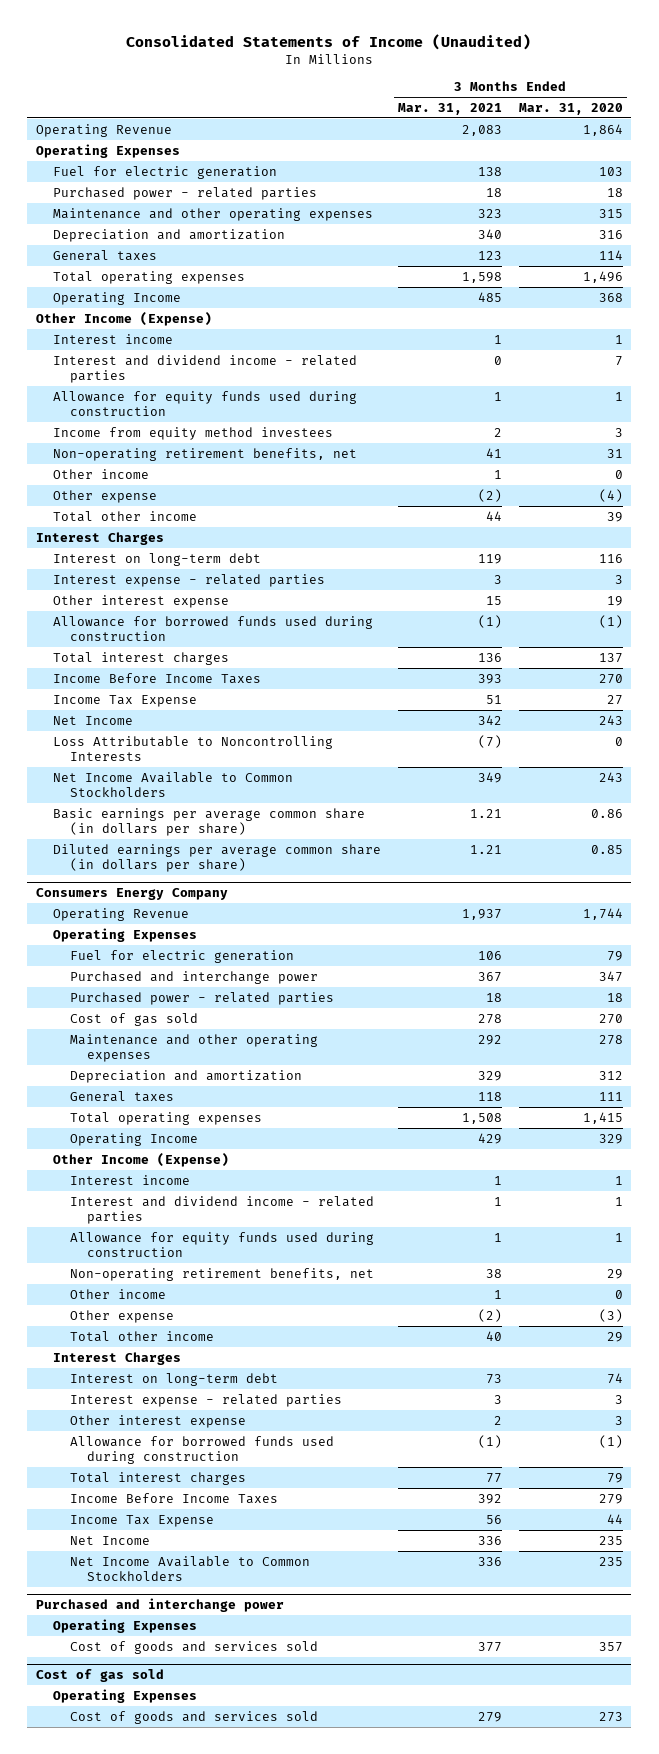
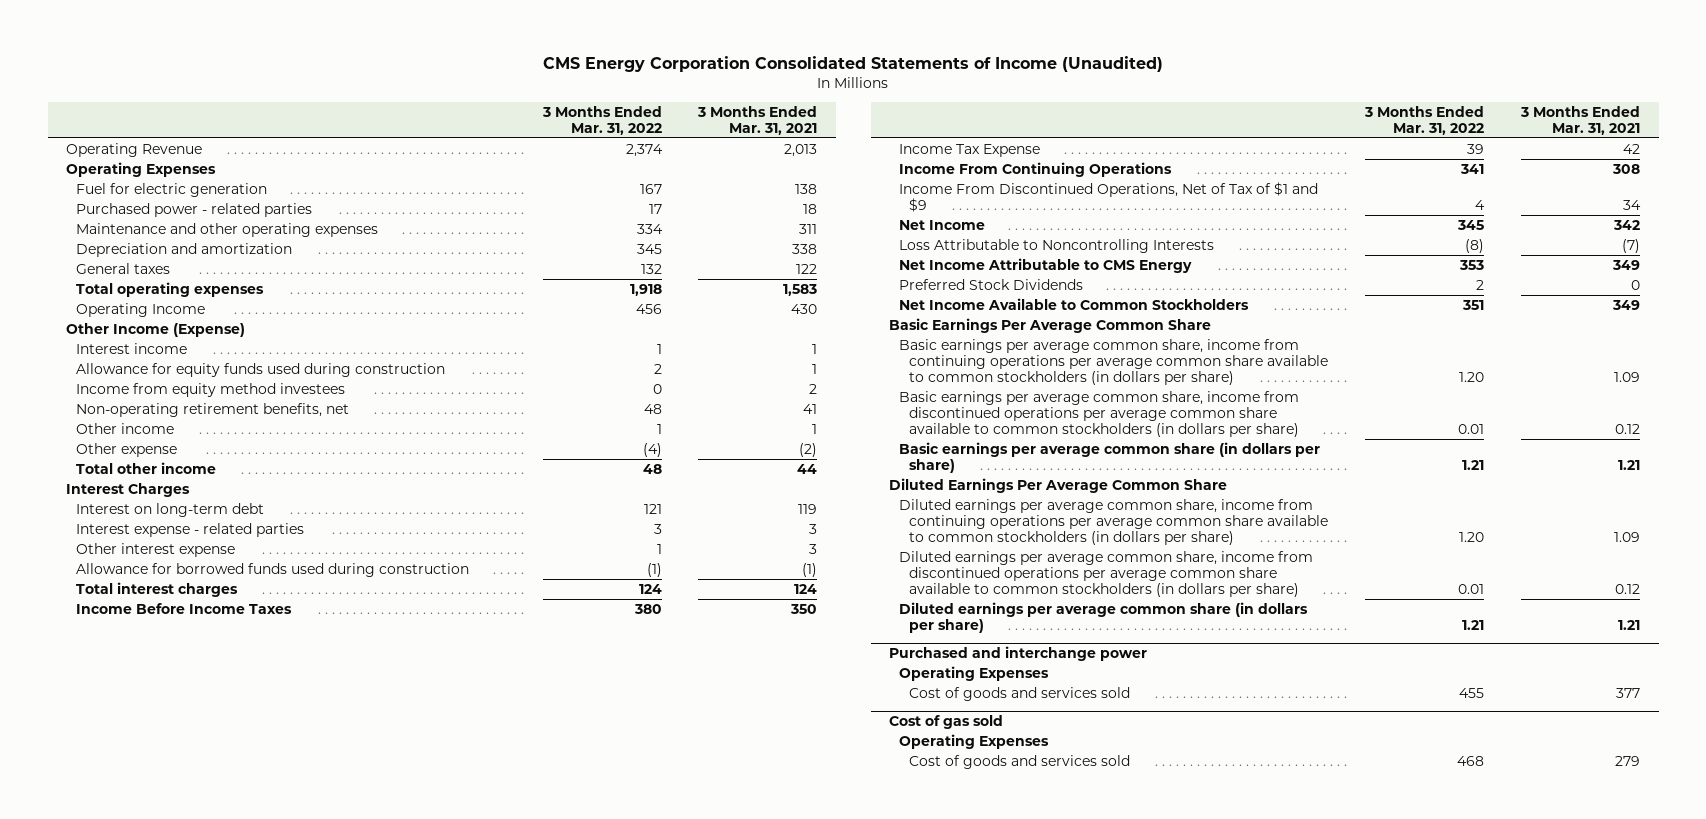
- Consolidated Statements of Income (Unaudited)
+ CMS Energy Corporation Consolidated Statements of Income (Unaudited)
- | 3 Months Ended Mar. 31, 2021 | 3 Months Ended Mar. 31, 2020
+ | 3 Months Ended Mar. 31, 2022 | 3 Months Ended Mar. 31, 2021
- Operating Revenue | 2,083 | 1,864
+ Operating Revenue | 2,374 | 2,013
- Maintenance and other operating expenses | 323 | 315
- Depreciation and amortization | 340 | 316
- General taxes | 123 | 114
- Total operating expenses | 1,598 | 1,496
- Operating Income | 485 | 368
+ Maintenance and other operating expenses | 334 | 311
+ Depreciation and amortization | 345 | 338
+ General taxes | 132 | 122
+ Total operating expenses | 1,918 | 1,583
+ Operating Income | 456 | 430
- Interest and dividend income - related parties | 0 | 7
- Other interest expense | 15 | 19
+ Other interest expense | 1 | 3
- Total interest charges | 136 | 137
- Income Before Income Taxes | 393 | 270
- Income Tax Expense | 51 | 27
+ Total interest charges | 124 | 124
+ Income Before Income Taxes | 380 | 350
+ Income Tax Expense | 39 | 42
+ Income From Continuing Operations | 341 | 308
+ Income From Discontinued Operations, Net of Tax of $1 and $9 | 4 | 34
+ Net Income Attributable to CMS Energy | 353 | 349
+ Preferred Stock Dividends | 2 | 0
+ Basic Earnings Per Average Common Share
+ Basic earnings per average common share, income from continuing operations per average common share available to common stockholders (in dollars per share) | 1.20 | 1.09
+ Basic earnings per average common share, income from discontinued operations per average common share available to common stockholders (in dollars per share) | 0.01 | 0.12
+ Diluted Earnings Per Average Common Share
+ Diluted earnings per average common share, income from continuing operations per average common share available to common stockholders (in dollars per share) | 1.20 | 1.09
+ Diluted earnings per average common share, income from discontinued operations per average common share available to common stockholders (in dollars per share) | 0.01 | 0.12
- Consumers Energy Company
- Operating Revenue | 1,937 | 1,744
- Operating Expenses
- Fuel for electric generation | 106 | 79
- Purchased and interchange power | 367 | 347
- Purchased power - related parties | 18 | 18
- Cost of gas sold | 278 | 270
- Maintenance and other operating expenses | 292 | 278
- Depreciation and amortization | 329 | 312
- General taxes | 118 | 111
- Total operating expenses | 1,508 | 1,415
- Operating Income | 429 | 329
- Other Income (Expense)
- Interest income | 1 | 1
- Interest and dividend income - related parties | 1 | 1
- Allowance for equity funds used during construction | 1 | 1
- Non-operating retirement benefits, net | 38 | 29
- Other income | 1 | 0
- Other expense | (2) | (3)
- Total other income | 40 | 29
- Interest Charges
- Interest on long-term debt | 73 | 74
- Interest expense - related parties | 3 | 3
- Other interest expense | 2 | 3
- Allowance for borrowed funds used during construction | (1) | (1)
- Total interest charges | 77 | 79
- Income Before Income Taxes | 392 | 279
- Income Tax Expense | 56 | 44
- Net Income | 336 | 235
- Net Income Available to Common Stockholders | 336 | 235

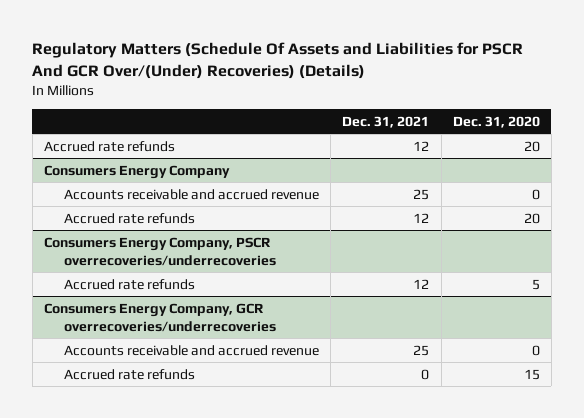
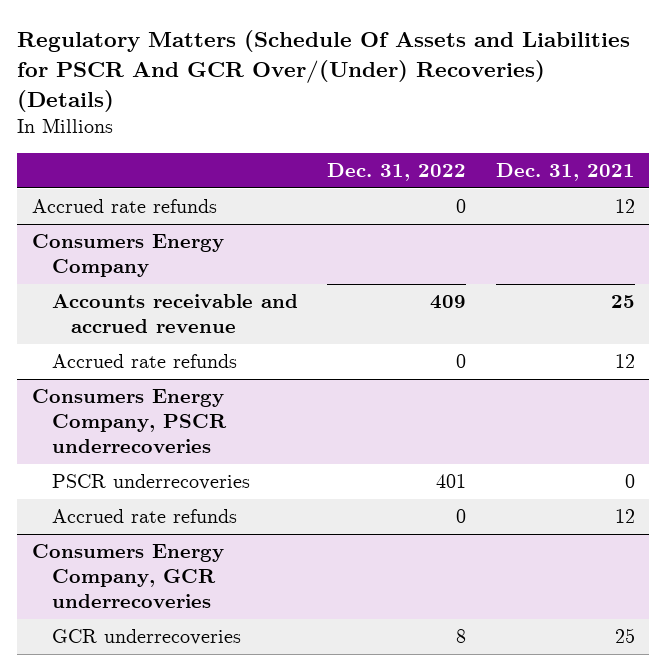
- | Dec. 31, 2021 | Dec. 31, 2020
+ | Dec. 31, 2022 | Dec. 31, 2021
- Consumers Energy Company, PSCR overrecoveries/underrecoveries
+ Consumers Energy Company, PSCR underrecoveries
+ PSCR underrecoveries | 401 | 0
- Consumers Energy Company, GCR overrecoveries/underrecoveries
- Accounts receivable and accrued revenue | 25 | 0
- Accrued rate refunds | 0 | 15
+ Consumers Energy Company, GCR underrecoveries
+ GCR underrecoveries | 8 | 25

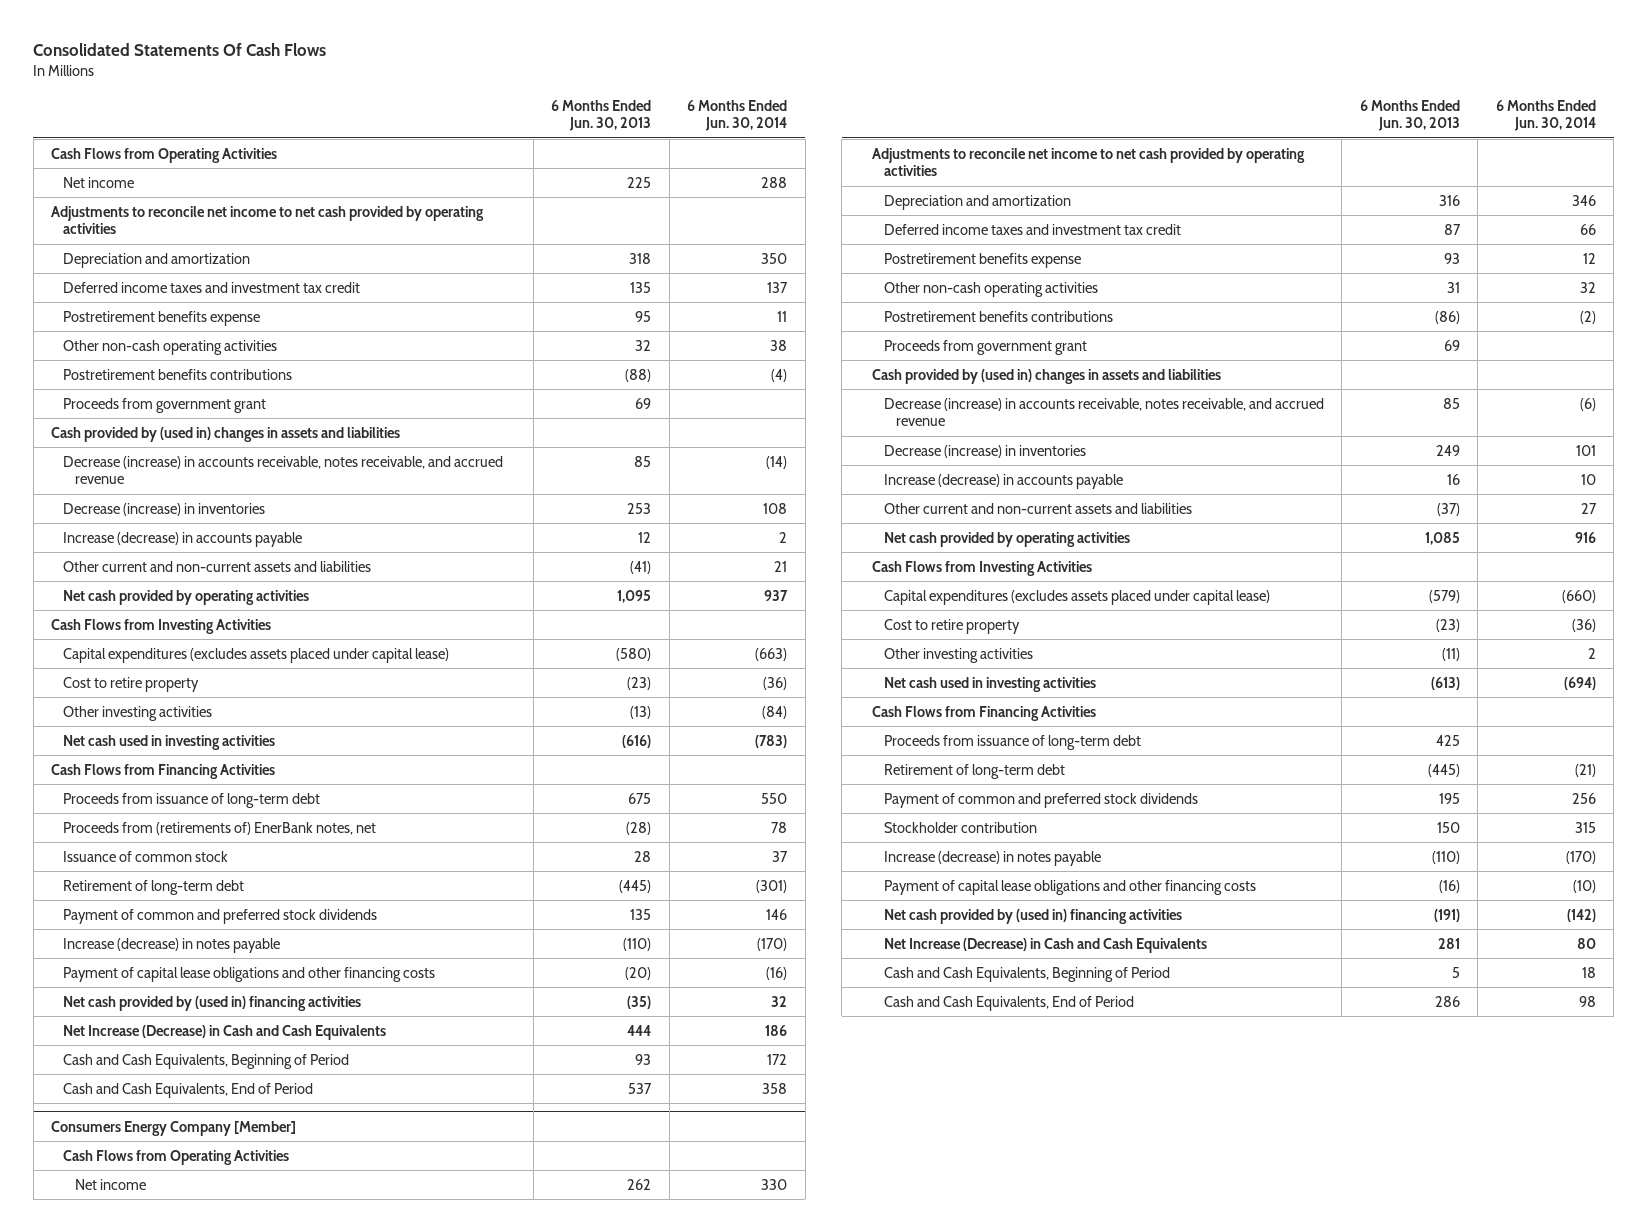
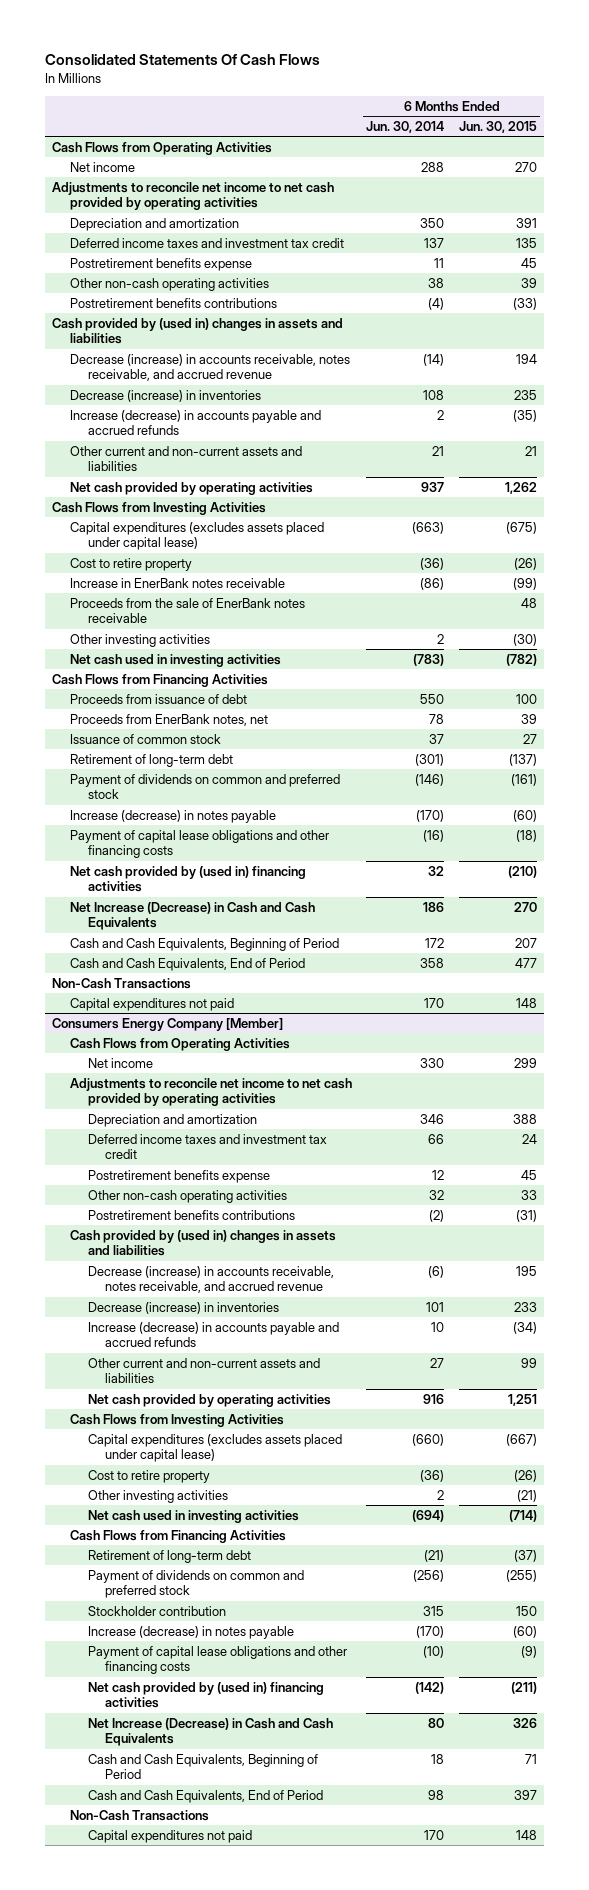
- | 6 Months Ended Jun. 30, 2013 | 6 Months Ended Jun. 30, 2014
+ | 6 Months Ended Jun. 30, 2014 | 6 Months Ended Jun. 30, 2015
- Proceeds from government grant | 69 |
- Increase (decrease) in accounts payable | 12 | 2
+ Increase (decrease) in accounts payable and accrued refunds | 2 | (35)
- Other investing activities | (13) | (84)
+ Increase in EnerBank notes receivable | (86) | (99)
+ Proceeds from the sale of EnerBank notes receivable | | 48
+ Other investing activities | 2 | (30)
- Proceeds from issuance of long-term debt | 675 | 550
- Proceeds from (retirements of) EnerBank notes, net | (28) | 78
+ Proceeds from issuance of debt | 550 | 100
+ Proceeds from EnerBank notes, net | 78 | 39
- Payment of common and preferred stock dividends | 135 | 146
+ Payment of dividends on common and preferred stock | (146) | (161)
+ Non-Cash Transactions
+ Capital expenditures not paid | 170 | 148
@ Consumers Energy Company [Member]
- Proceeds from government grant | 69 |
- Increase (decrease) in accounts payable | 16 | 10
+ Increase (decrease) in accounts payable and accrued refunds | 10 | (34)
- Proceeds from issuance of long-term debt | 425 |
- Payment of common and preferred stock dividends | 195 | 256
+ Payment of dividends on common and preferred stock | (256) | (255)
+ Non-Cash Transactions
+ Capital expenditures not paid | 170 | 148

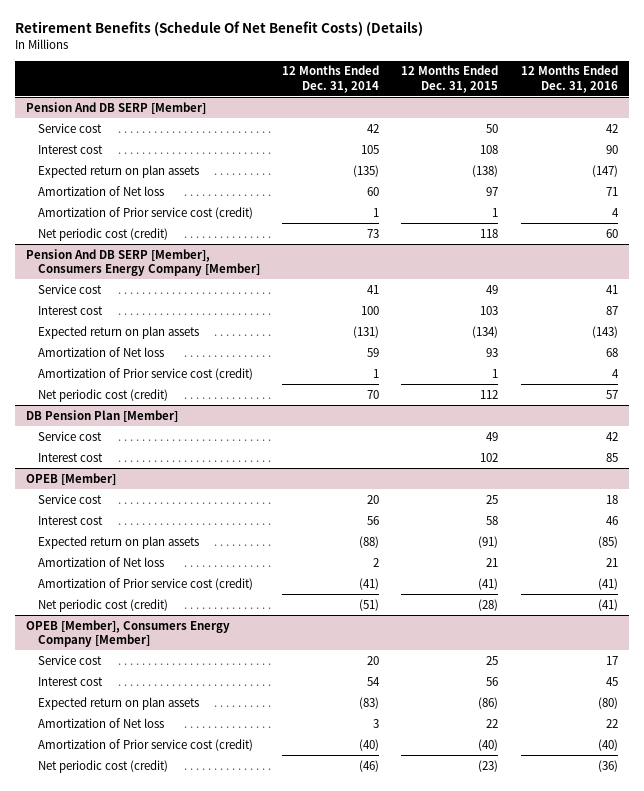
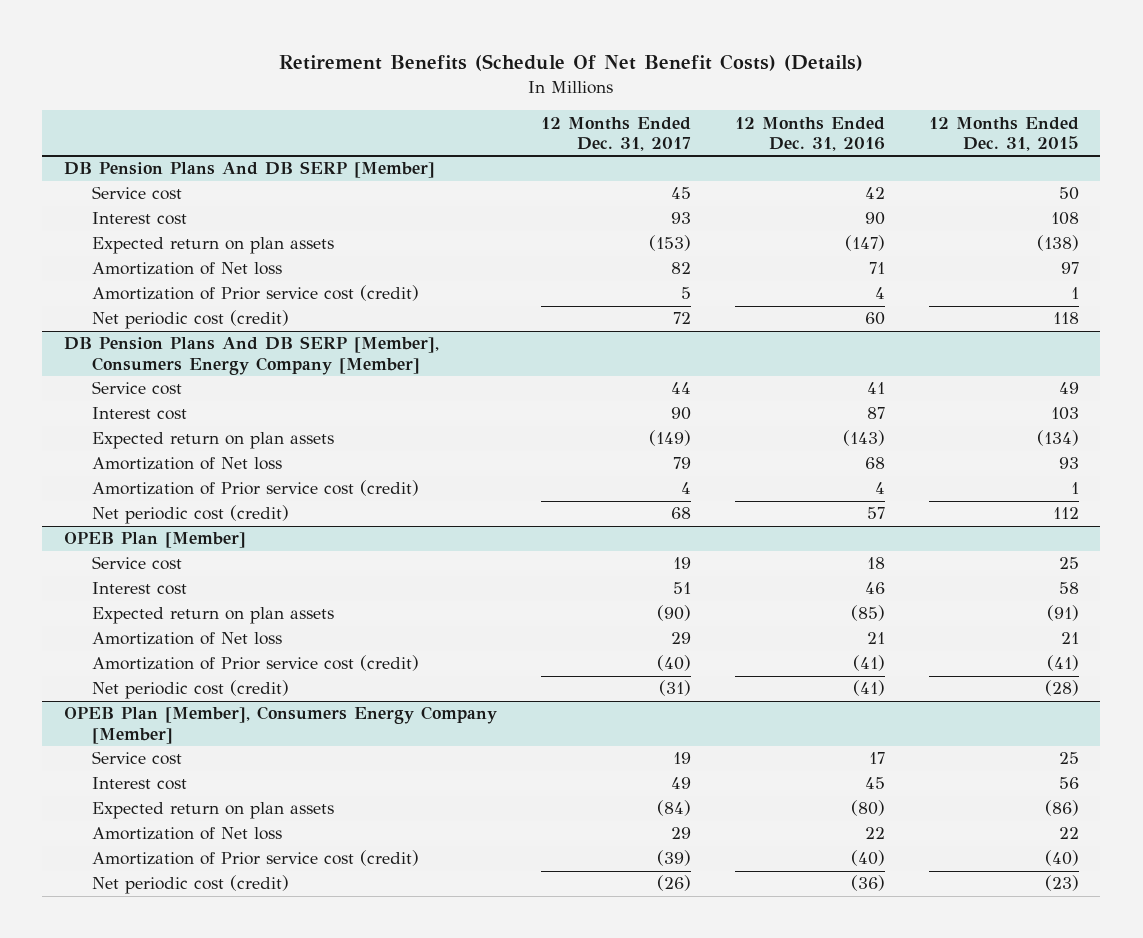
- | 12 Months Ended Dec. 31, 2014 | 12 Months Ended Dec. 31, 2015 | 12 Months Ended Dec. 31, 2016
+ | 12 Months Ended Dec. 31, 2017 | 12 Months Ended Dec. 31, 2016 | 12 Months Ended Dec. 31, 2015
- Pension And DB SERP [Member]
+ DB Pension Plans And DB SERP [Member]
- Pension And DB SERP [Member], Consumers Energy Company [Member]
+ DB Pension Plans And DB SERP [Member], Consumers Energy Company [Member]
- DB Pension Plan [Member]
- Service cost | | 49 | 42
- Interest cost | | 102 | 85
- OPEB [Member]
+ OPEB Plan [Member]
- OPEB [Member], Consumers Energy Company [Member]
+ OPEB Plan [Member], Consumers Energy Company [Member]

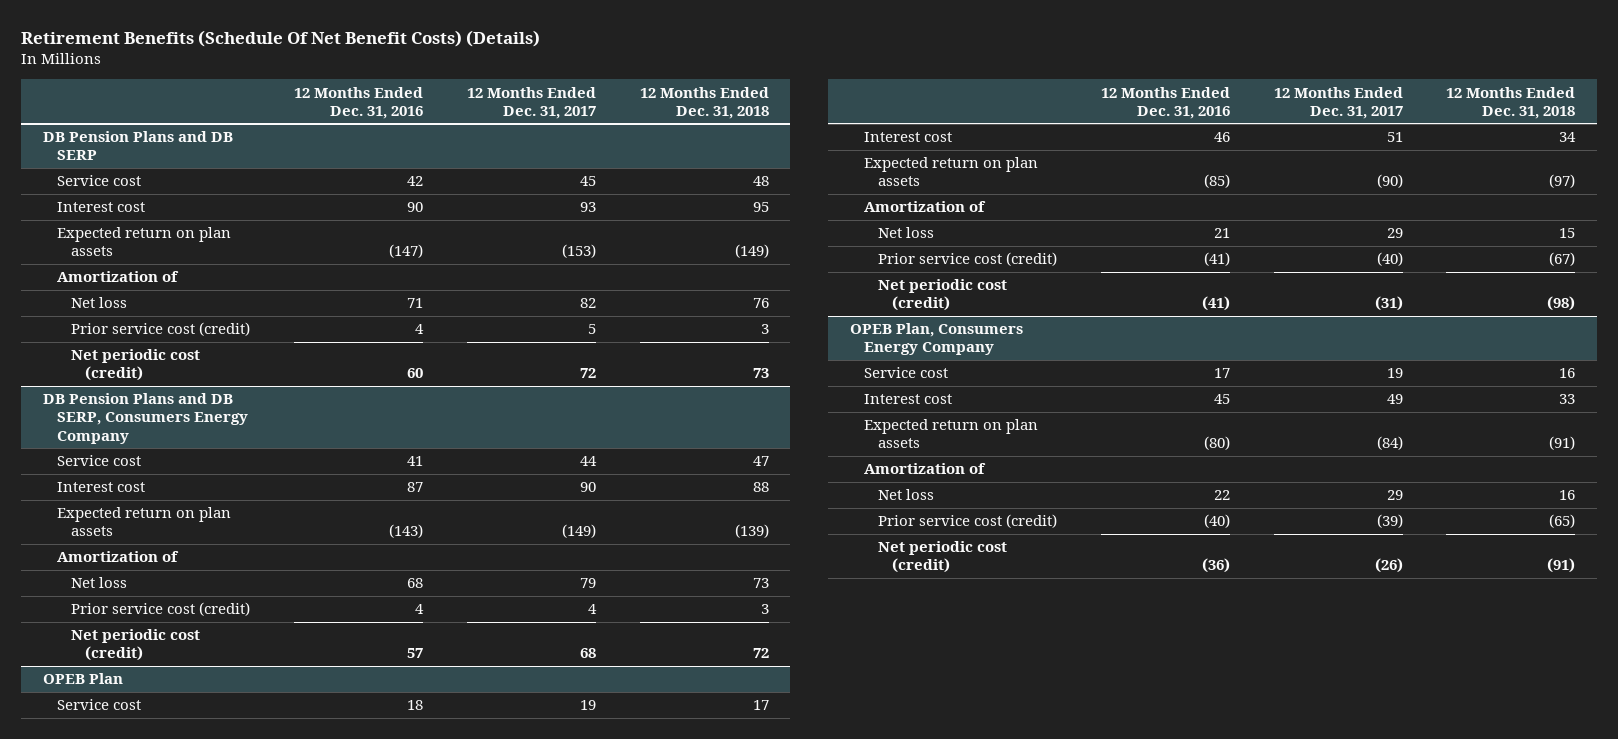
- | 12 Months Ended Dec. 31, 2017 | 12 Months Ended Dec. 31, 2016 | 12 Months Ended Dec. 31, 2015
+ | 12 Months Ended Dec. 31, 2016 | 12 Months Ended Dec. 31, 2017 | 12 Months Ended Dec. 31, 2018
- DB Pension Plans And DB SERP [Member]
+ DB Pension Plans and DB SERP
- Amortization of Net loss | 82 | 71 | 97
- Amortization of Prior service cost (credit) | 5 | 4 | 1
+ Amortization of
+ Net loss | 71 | 82 | 76
+ Prior service cost (credit) | 4 | 5 | 3
- DB Pension Plans And DB SERP [Member], Consumers Energy Company [Member]
+ DB Pension Plans and DB SERP, Consumers Energy Company
- Amortization of Net loss | 79 | 68 | 93
- Amortization of Prior service cost (credit) | 4 | 4 | 1
+ Amortization of
+ Net loss | 68 | 79 | 73
+ Prior service cost (credit) | 4 | 4 | 3
- OPEB Plan [Member]
+ OPEB Plan
- Amortization of Net loss | 29 | 21 | 21
- Amortization of Prior service cost (credit) | (40) | (41) | (41)
+ Amortization of
+ Net loss | 21 | 29 | 15
+ Prior service cost (credit) | (41) | (40) | (67)
- OPEB Plan [Member], Consumers Energy Company [Member]
+ OPEB Plan, Consumers Energy Company
- Amortization of Net loss | 29 | 22 | 22
- Amortization of Prior service cost (credit) | (39) | (40) | (40)
+ Amortization of
+ Net loss | 22 | 29 | 16
+ Prior service cost (credit) | (40) | (39) | (65)

